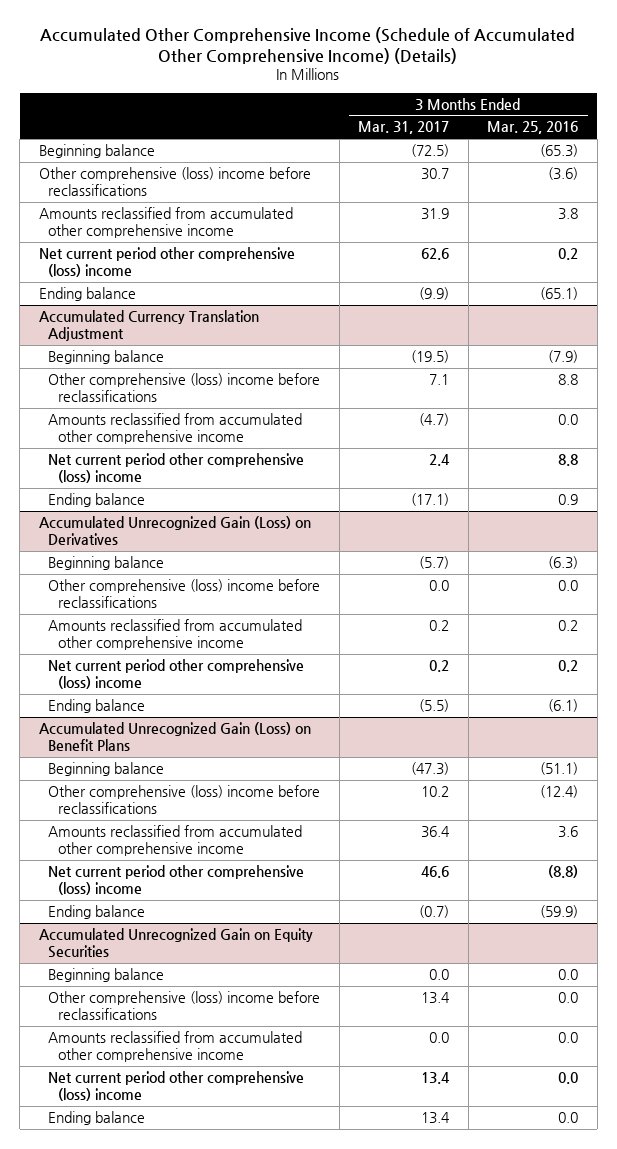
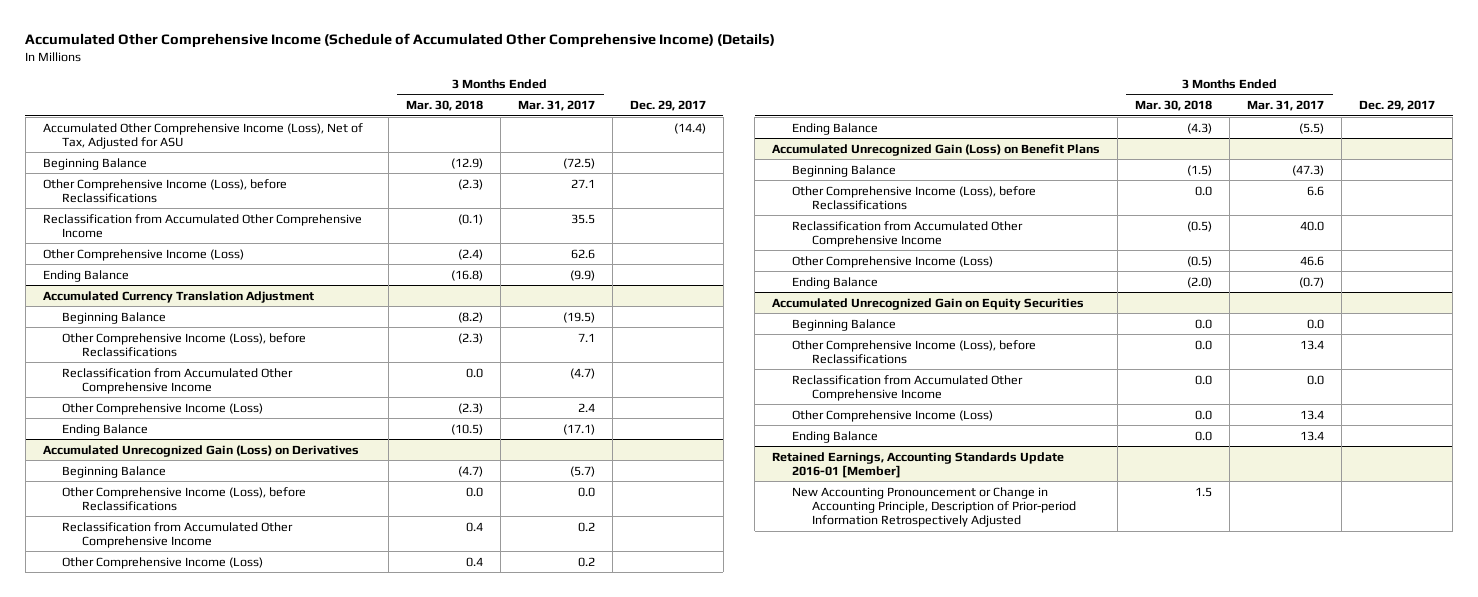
- | 3 Months Ended Mar. 31, 2017 | 3 Months Ended Mar. 25, 2016
+ | 3 Months Ended Mar. 30, 2018 | 3 Months Ended Mar. 31, 2017 | Dec. 29, 2017
- Beginning balance | (72.5) | (65.3)
- Other comprehensive (loss) income before reclassifications | 30.7 | (3.6)
- Amounts reclassified from accumulated other comprehensive income | 31.9 | 3.8
- Net current period other comprehensive (loss) income | 62.6 | 0.2
- Ending balance | (9.9) | (65.1)
+ Accumulated Other Comprehensive Income (Loss), Net of Tax, Adjusted for ASU | | | (14.4)
+ Beginning Balance | (12.9) | (72.5) |
+ Other Comprehensive Income (Loss), before Reclassifications | (2.3) | 27.1 |
+ Reclassification from Accumulated Other Comprehensive Income | (0.1) | 35.5 |
+ Other Comprehensive Income (Loss) | (2.4) | 62.6 |
+ Ending Balance | (16.8) | (9.9) |
@ Accumulated Currency Translation Adjustment
- Beginning balance | (19.5) | (7.9)
- Other comprehensive (loss) income before reclassifications | 7.1 | 8.8
- Amounts reclassified from accumulated other comprehensive income | (4.7) | 0.0
- Net current period other comprehensive (loss) income | 2.4 | 8.8
- Ending balance | (17.1) | 0.9
+ Beginning Balance | (8.2) | (19.5) |
+ Other Comprehensive Income (Loss), before Reclassifications | (2.3) | 7.1 |
+ Reclassification from Accumulated Other Comprehensive Income | 0.0 | (4.7) |
+ Other Comprehensive Income (Loss) | (2.3) | 2.4 |
+ Ending Balance | (10.5) | (17.1) |
@ Accumulated Unrecognized Gain (Loss) on Derivatives
- Beginning balance | (5.7) | (6.3)
- Other comprehensive (loss) income before reclassifications | 0.0 | 0.0
- Amounts reclassified from accumulated other comprehensive income | 0.2 | 0.2
- Net current period other comprehensive (loss) income | 0.2 | 0.2
- Ending balance | (5.5) | (6.1)
+ Beginning Balance | (4.7) | (5.7) |
+ Other Comprehensive Income (Loss), before Reclassifications | 0.0 | 0.0 |
+ Reclassification from Accumulated Other Comprehensive Income | 0.4 | 0.2 |
+ Other Comprehensive Income (Loss) | 0.4 | 0.2 |
+ Ending Balance | (4.3) | (5.5) |
@ Accumulated Unrecognized Gain (Loss) on Benefit Plans
- Beginning balance | (47.3) | (51.1)
- Other comprehensive (loss) income before reclassifications | 10.2 | (12.4)
- Amounts reclassified from accumulated other comprehensive income | 36.4 | 3.6
- Net current period other comprehensive (loss) income | 46.6 | (8.8)
- Ending balance | (0.7) | (59.9)
+ Beginning Balance | (1.5) | (47.3) |
+ Other Comprehensive Income (Loss), before Reclassifications | 0.0 | 6.6 |
+ Reclassification from Accumulated Other Comprehensive Income | (0.5) | 40.0 |
+ Other Comprehensive Income (Loss) | (0.5) | 46.6 |
+ Ending Balance | (2.0) | (0.7) |
@ Accumulated Unrecognized Gain on Equity Securities
- Beginning balance | 0.0 | 0.0
- Other comprehensive (loss) income before reclassifications | 13.4 | 0.0
- Amounts reclassified from accumulated other comprehensive income | 0.0 | 0.0
- Net current period other comprehensive (loss) income | 13.4 | 0.0
- Ending balance | 13.4 | 0.0
+ Beginning Balance | 0.0 | 0.0 |
+ Other Comprehensive Income (Loss), before Reclassifications | 0.0 | 13.4 |
+ Reclassification from Accumulated Other Comprehensive Income | 0.0 | 0.0 |
+ Other Comprehensive Income (Loss) | 0.0 | 13.4 |
+ Ending Balance | 0.0 | 13.4 |
+ Retained Earnings, Accounting Standards Update 2016-01 [Member]
+ New Accounting Pronouncement or Change in Accounting Principle, Description of Prior-period Information Retrospectively Adjusted | 1.5 | |

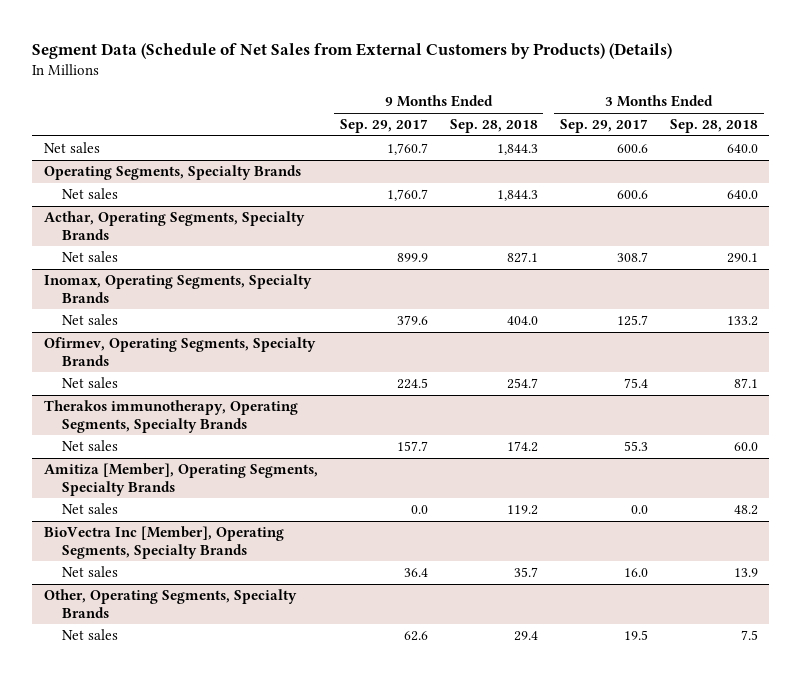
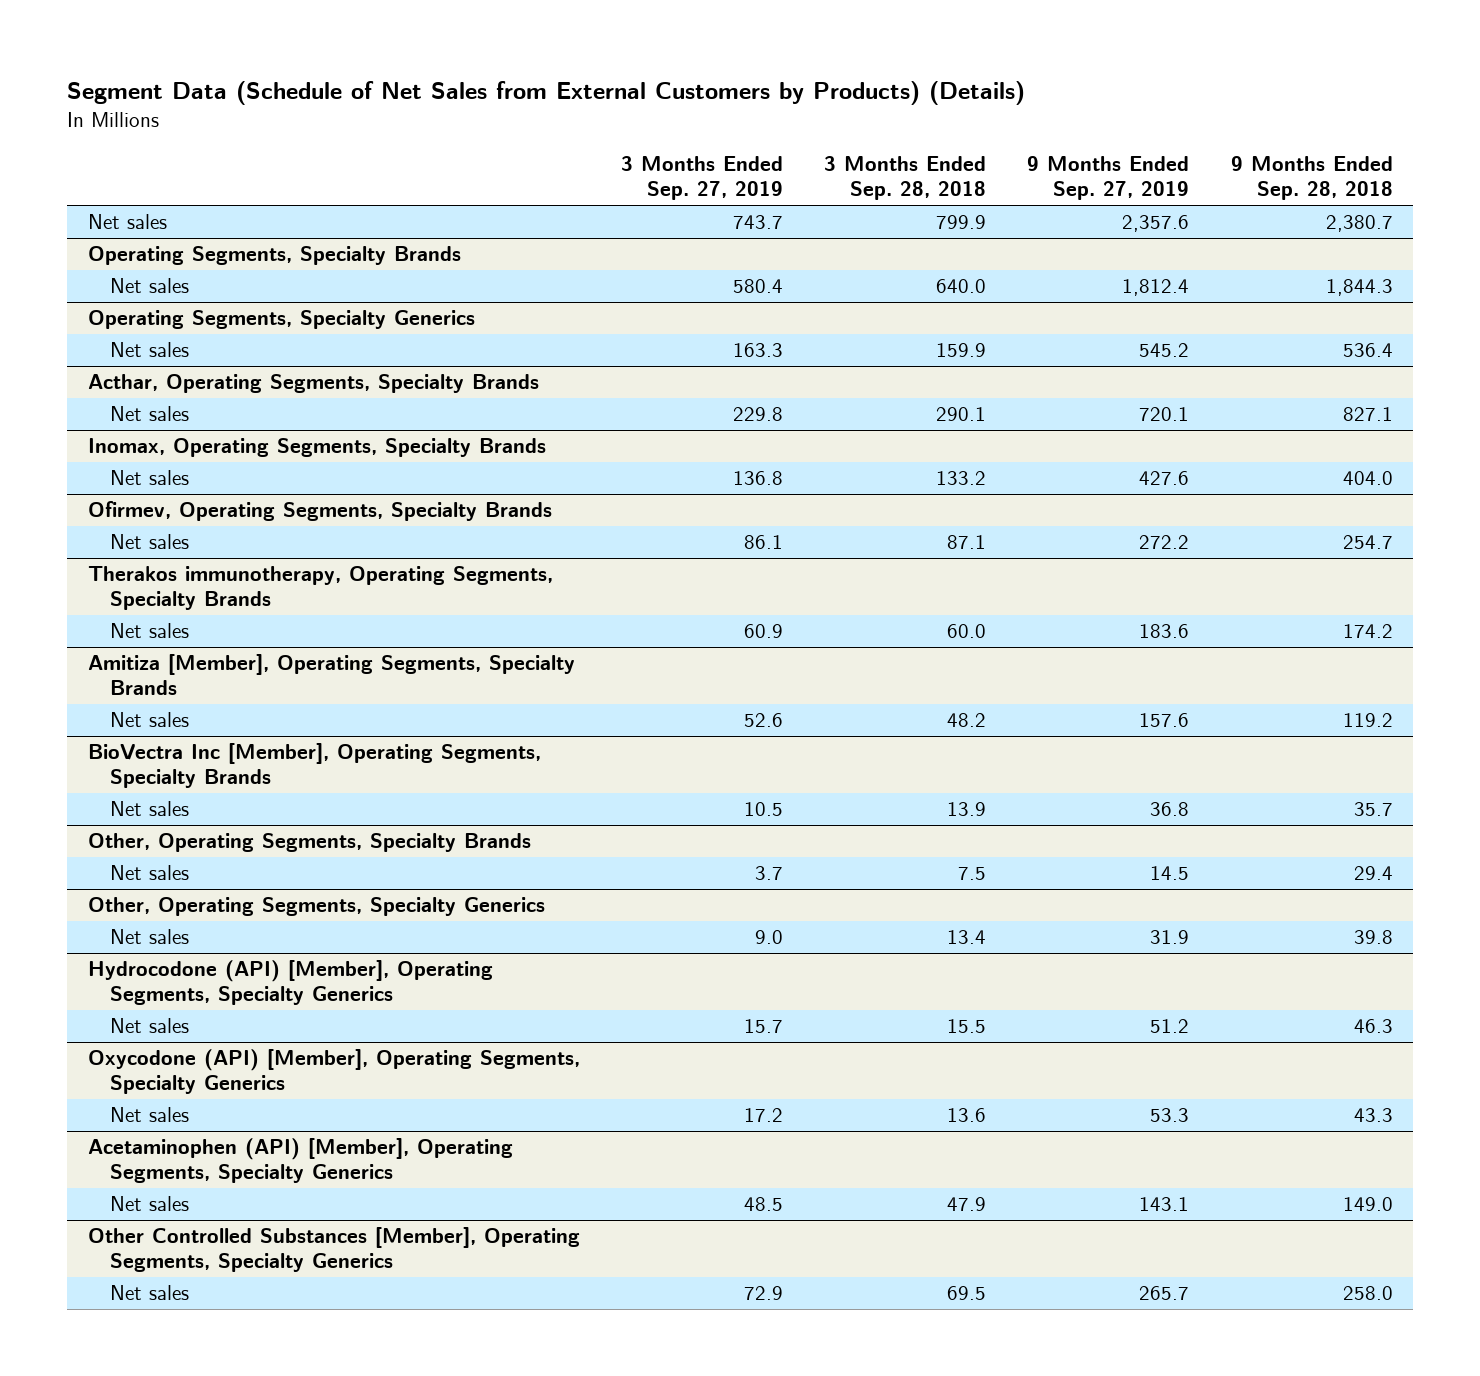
- | 9 Months Ended Sep. 29, 2017 | 9 Months Ended Sep. 28, 2018 | 3 Months Ended Sep. 29, 2017 | 3 Months Ended Sep. 28, 2018
+ | 3 Months Ended Sep. 27, 2019 | 3 Months Ended Sep. 28, 2018 | 9 Months Ended Sep. 27, 2019 | 9 Months Ended Sep. 28, 2018
- Net sales | 1,760.7 | 1,844.3 | 600.6 | 640.0
+ Net sales | 743.7 | 799.9 | 2,357.6 | 2,380.7
+ Operating Segments, Specialty Generics
+ Net sales | 163.3 | 159.9 | 545.2 | 536.4
+ Other, Operating Segments, Specialty Generics
+ Net sales | 9.0 | 13.4 | 31.9 | 39.8
+ Hydrocodone (API) [Member], Operating Segments, Specialty Generics
+ Net sales | 15.7 | 15.5 | 51.2 | 46.3
+ Oxycodone (API) [Member], Operating Segments, Specialty Generics
+ Net sales | 17.2 | 13.6 | 53.3 | 43.3
+ Acetaminophen (API) [Member], Operating Segments, Specialty Generics
+ Net sales | 48.5 | 47.9 | 143.1 | 149.0
+ Other Controlled Substances [Member], Operating Segments, Specialty Generics
+ Net sales | 72.9 | 69.5 | 265.7 | 258.0

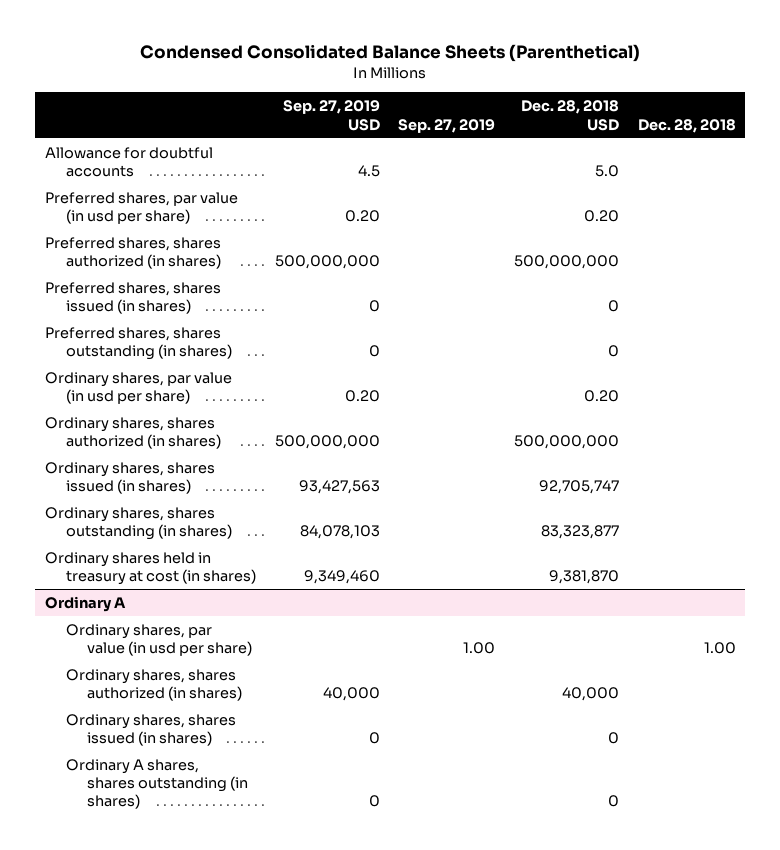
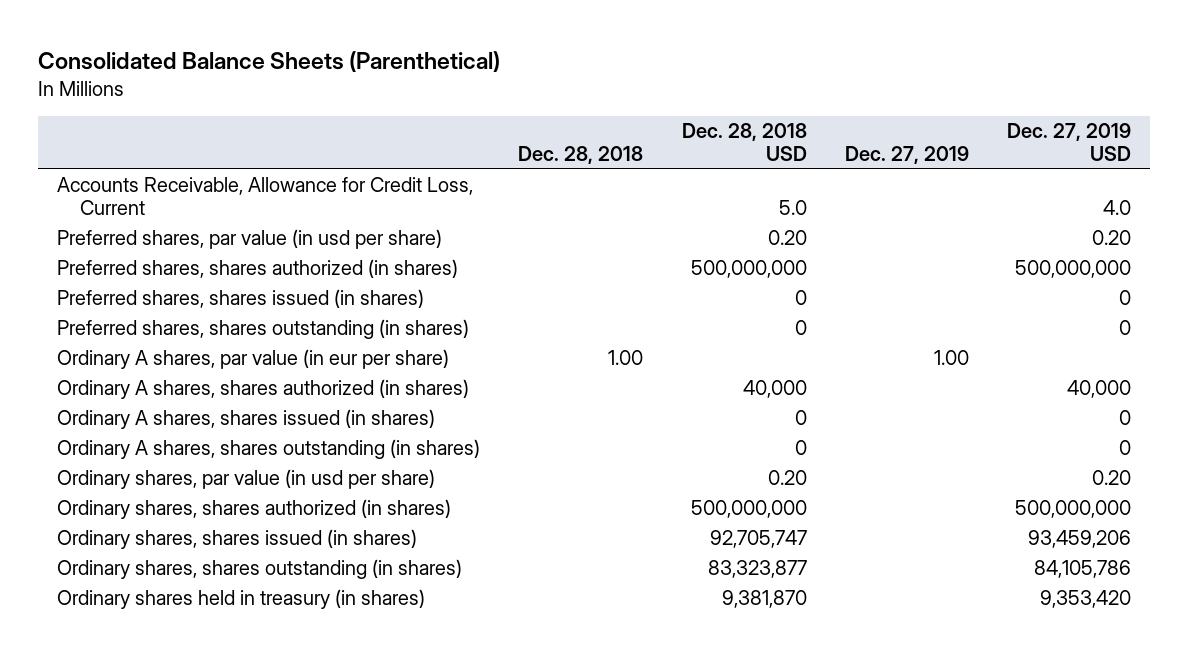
- Condensed Consolidated Balance Sheets (Parenthetical)
+ Consolidated Balance Sheets (Parenthetical)
- | Sep. 27, 2019 USD | Sep. 27, 2019 | Dec. 28, 2018 USD | Dec. 28, 2018
+ | Dec. 28, 2018 | Dec. 28, 2018 USD | Dec. 27, 2019 | Dec. 27, 2019 USD
- Allowance for doubtful accounts | 4.5 | | 5.0 |
+ Accounts Receivable, Allowance for Credit Loss, Current | | 5.0 | | 4.0
+ Ordinary A shares, par value (in eur per share) | 1.00 | | 1.00 |
+ Ordinary A shares, shares authorized (in shares) | | 40,000 | | 40,000
+ Ordinary A shares, shares issued (in shares) | | 0 | | 0
+ Ordinary A shares, shares outstanding (in shares) | | 0 | | 0
- Ordinary shares held in treasury at cost (in shares) | 9,349,460 | | 9,381,870 |
- Ordinary A
- Ordinary shares, par value (in usd per share) | | 1.00 | | 1.00
- Ordinary shares, shares authorized (in shares) | 40,000 | | 40,000 |
- Ordinary shares, shares issued (in shares) | 0 | | 0 |
- Ordinary A shares, shares outstanding (in shares) | 0 | | 0 |
+ Ordinary shares held in treasury (in shares) | | 9,381,870 | | 9,353,420

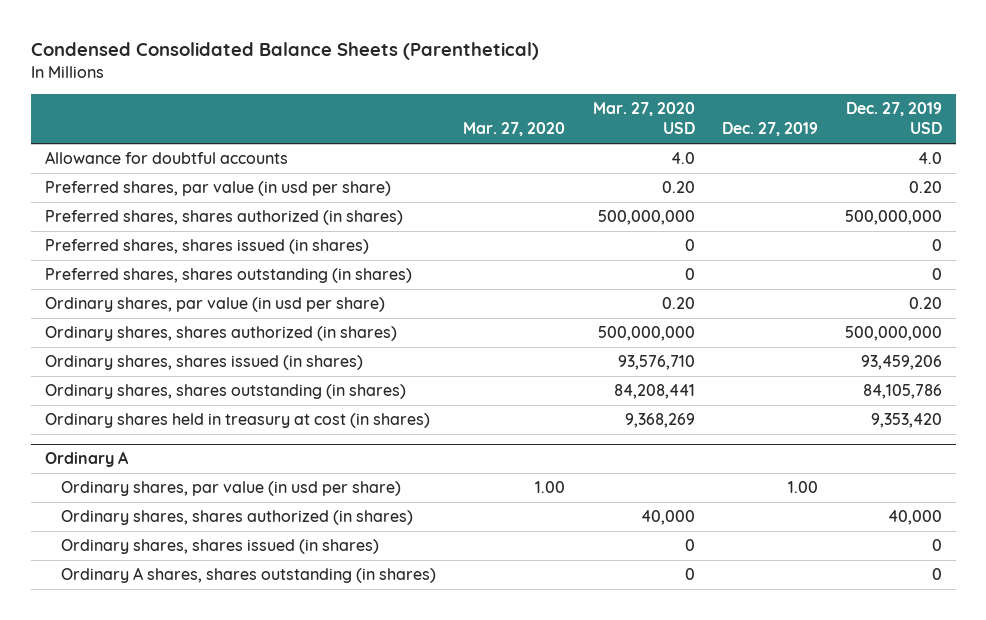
- Consolidated Balance Sheets (Parenthetical)
+ Condensed Consolidated Balance Sheets (Parenthetical)
- | Dec. 28, 2018 | Dec. 28, 2018 USD | Dec. 27, 2019 | Dec. 27, 2019 USD
+ | Mar. 27, 2020 | Mar. 27, 2020 USD | Dec. 27, 2019 | Dec. 27, 2019 USD
- Accounts Receivable, Allowance for Credit Loss, Current | | 5.0 | | 4.0
+ Allowance for doubtful accounts | | 4.0 | | 4.0
- Ordinary A shares, par value (in eur per share) | 1.00 | | 1.00 |
- Ordinary A shares, shares authorized (in shares) | | 40,000 | | 40,000
- Ordinary A shares, shares issued (in shares) | | 0 | | 0
- Ordinary A shares, shares outstanding (in shares) | | 0 | | 0
- Ordinary shares held in treasury (in shares) | | 9,381,870 | | 9,353,420
+ Ordinary shares held in treasury at cost (in shares) | | 9,368,269 | | 9,353,420
+ Ordinary A
+ Ordinary shares, par value (in usd per share) | 1.00 | | 1.00 |
+ Ordinary shares, shares authorized (in shares) | | 40,000 | | 40,000
+ Ordinary shares, shares issued (in shares) | | 0 | | 0
+ Ordinary A shares, shares outstanding (in shares) | | 0 | | 0

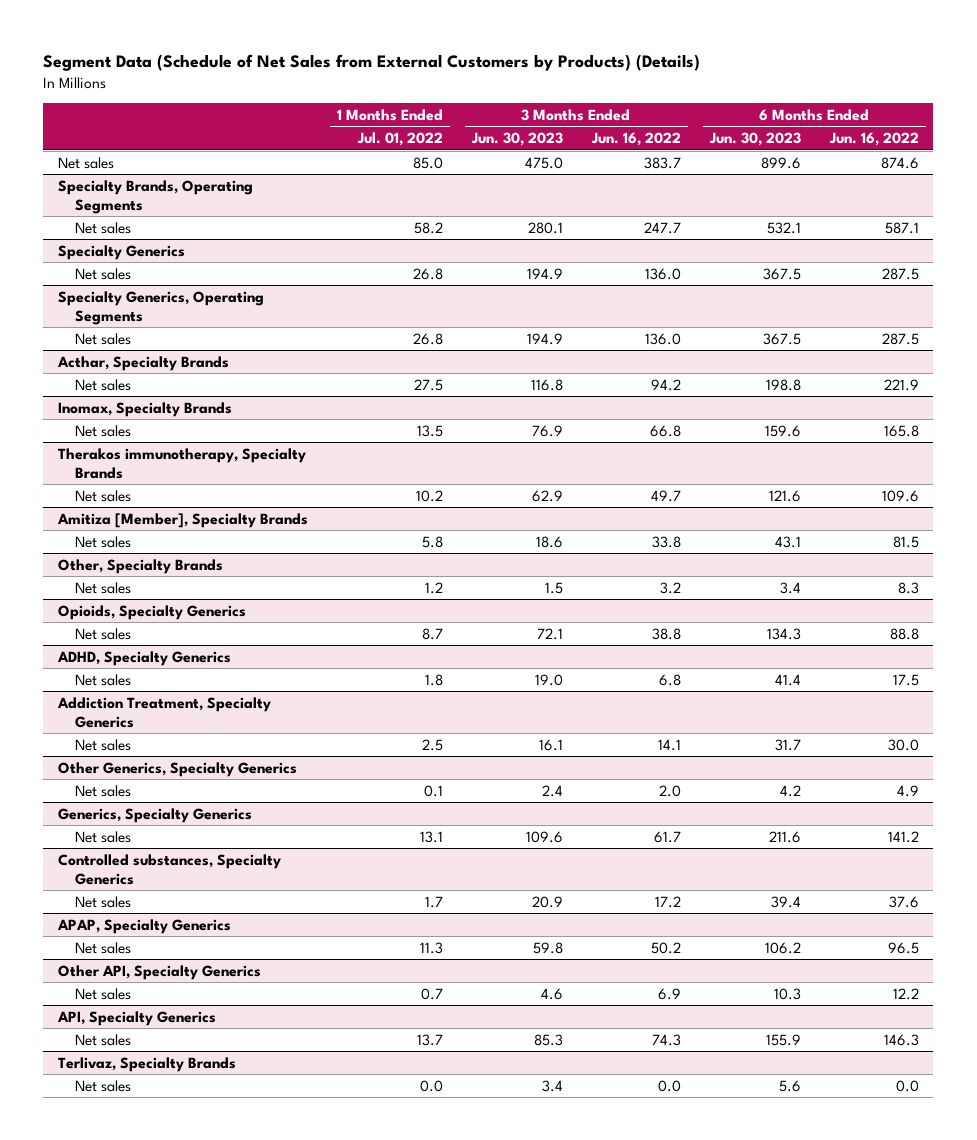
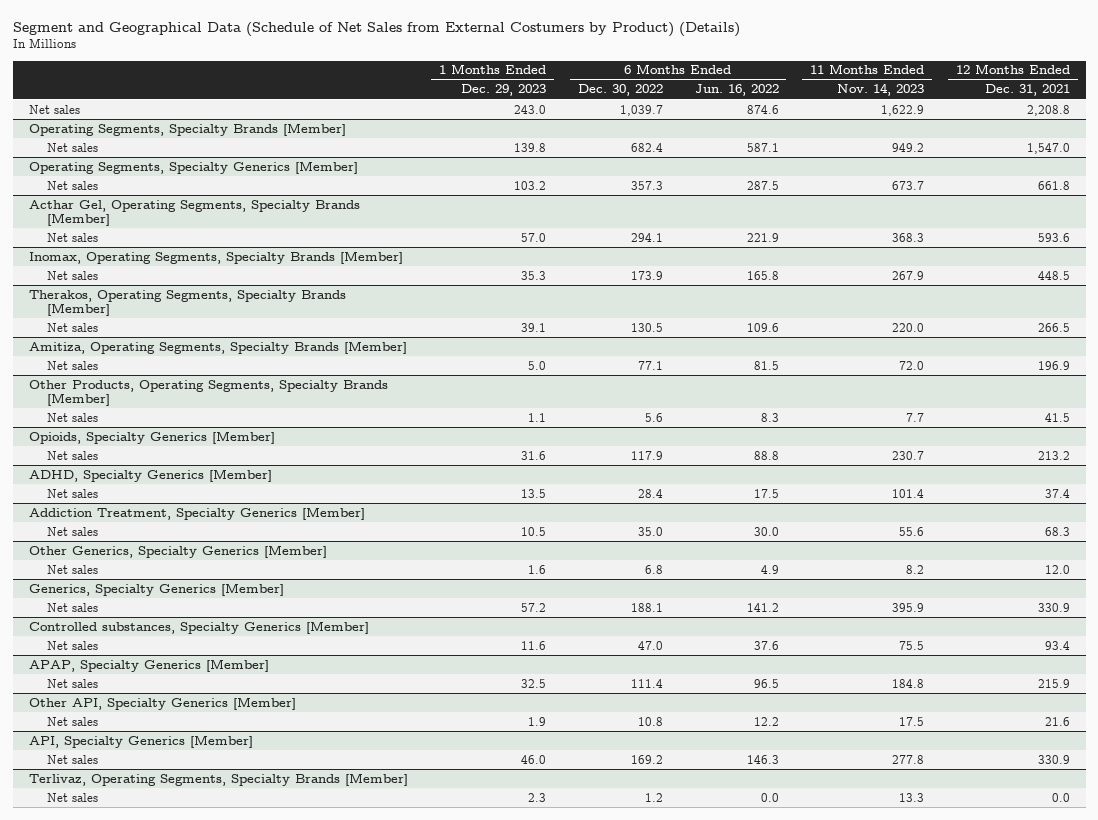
- Segment Data (Schedule of Net Sales from External Customers by Products) (Details)
+ Segment and Geographical Data (Schedule of Net Sales from External Costumers by Product) (Details)
- | 1 Months Ended Jul. 01, 2022 | 3 Months Ended Jun. 30, 2023 | 3 Months Ended Jun. 16, 2022 | 6 Months Ended Jun. 30, 2023 | 6 Months Ended Jun. 16, 2022
+ | 1 Months Ended Dec. 29, 2023 | 6 Months Ended Dec. 30, 2022 | 6 Months Ended Jun. 16, 2022 | 11 Months Ended Nov. 14, 2023 | 12 Months Ended Dec. 31, 2021
- Specialty Brands, Operating Segments
+ Operating Segments, Specialty Brands [Member]
- Specialty Generics
- Net sales | 26.8 | 194.9 | 136.0 | 367.5 | 287.5
- Specialty Generics, Operating Segments
+ Operating Segments, Specialty Generics [Member]
- Acthar, Specialty Brands
+ Acthar Gel, Operating Segments, Specialty Brands [Member]
- Inomax, Specialty Brands
+ Inomax, Operating Segments, Specialty Brands [Member]
- Therakos immunotherapy, Specialty Brands
+ Therakos, Operating Segments, Specialty Brands [Member]
- Amitiza [Member], Specialty Brands
+ Amitiza, Operating Segments, Specialty Brands [Member]
- Other, Specialty Brands
+ Other Products, Operating Segments, Specialty Brands [Member]
- Opioids, Specialty Generics
+ Opioids, Specialty Generics [Member]
- ADHD, Specialty Generics
+ ADHD, Specialty Generics [Member]
- Addiction Treatment, Specialty Generics
+ Addiction Treatment, Specialty Generics [Member]
- Other Generics, Specialty Generics
+ Other Generics, Specialty Generics [Member]
- Generics, Specialty Generics
+ Generics, Specialty Generics [Member]
- Controlled substances, Specialty Generics
+ Controlled substances, Specialty Generics [Member]
- APAP, Specialty Generics
+ APAP, Specialty Generics [Member]
- Other API, Specialty Generics
+ Other API, Specialty Generics [Member]
- API, Specialty Generics
+ API, Specialty Generics [Member]
- Terlivaz, Specialty Brands
+ Terlivaz, Operating Segments, Specialty Brands [Member]

